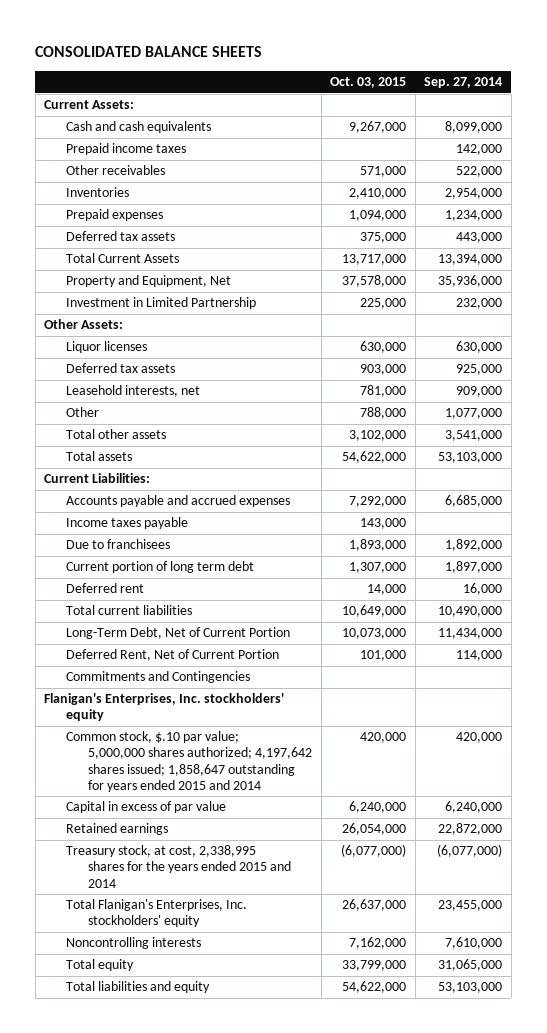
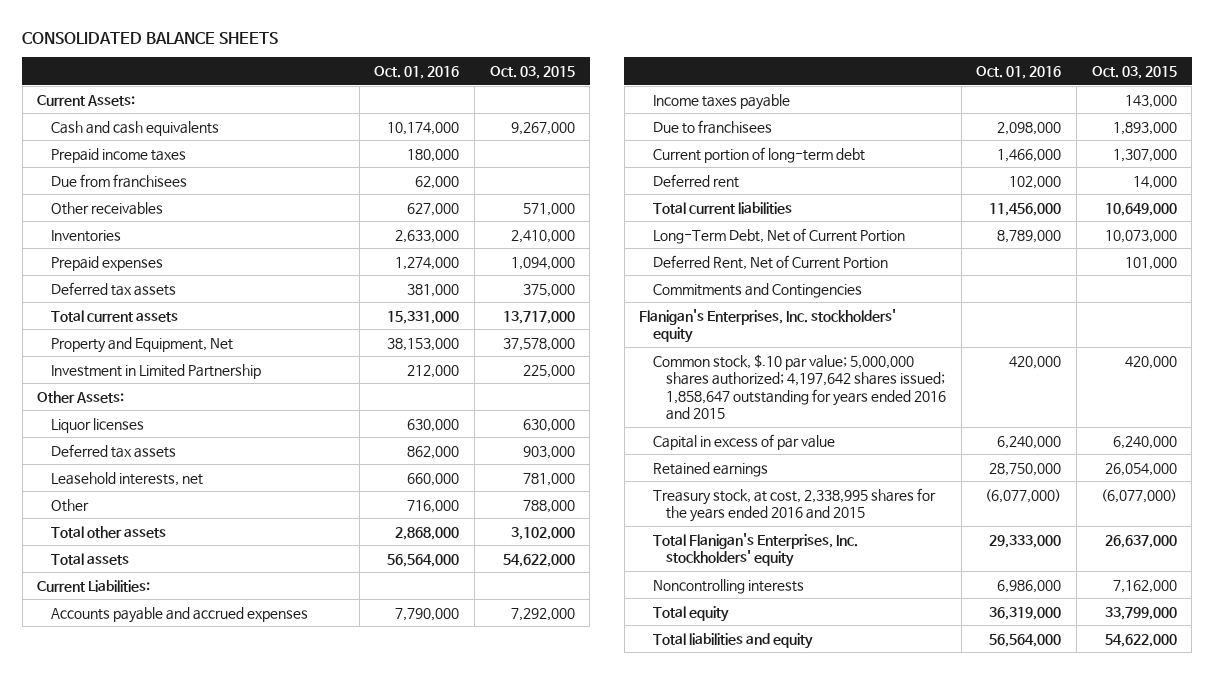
- | Oct. 03, 2015 | Sep. 27, 2014
+ | Oct. 01, 2016 | Oct. 03, 2015
+ Due from franchisees | 62,000 |
- Total Current Assets | 13,717,000 | 13,394,000
+ Total current assets | 15,331,000 | 13,717,000
- Current portion of long term debt | 1,307,000 | 1,897,000
+ Current portion of long-term debt | 1,466,000 | 1,307,000
- Common stock, $.10 par value; 5,000,000 shares authorized; 4,197,642 shares issued; 1,858,647 outstanding for years ended 2015 and 2014 | 420,000 | 420,000
+ Common stock, $.10 par value; 5,000,000 shares authorized; 4,197,642 shares issued; 1,858,647 outstanding for years ended 2016 and 2015 | 420,000 | 420,000
- Treasury stock, at cost, 2,338,995 shares for the years ended 2015 and 2014 | (6,077,000) | (6,077,000)
+ Treasury stock, at cost, 2,338,995 shares for the years ended 2016 and 2015 | (6,077,000) | (6,077,000)

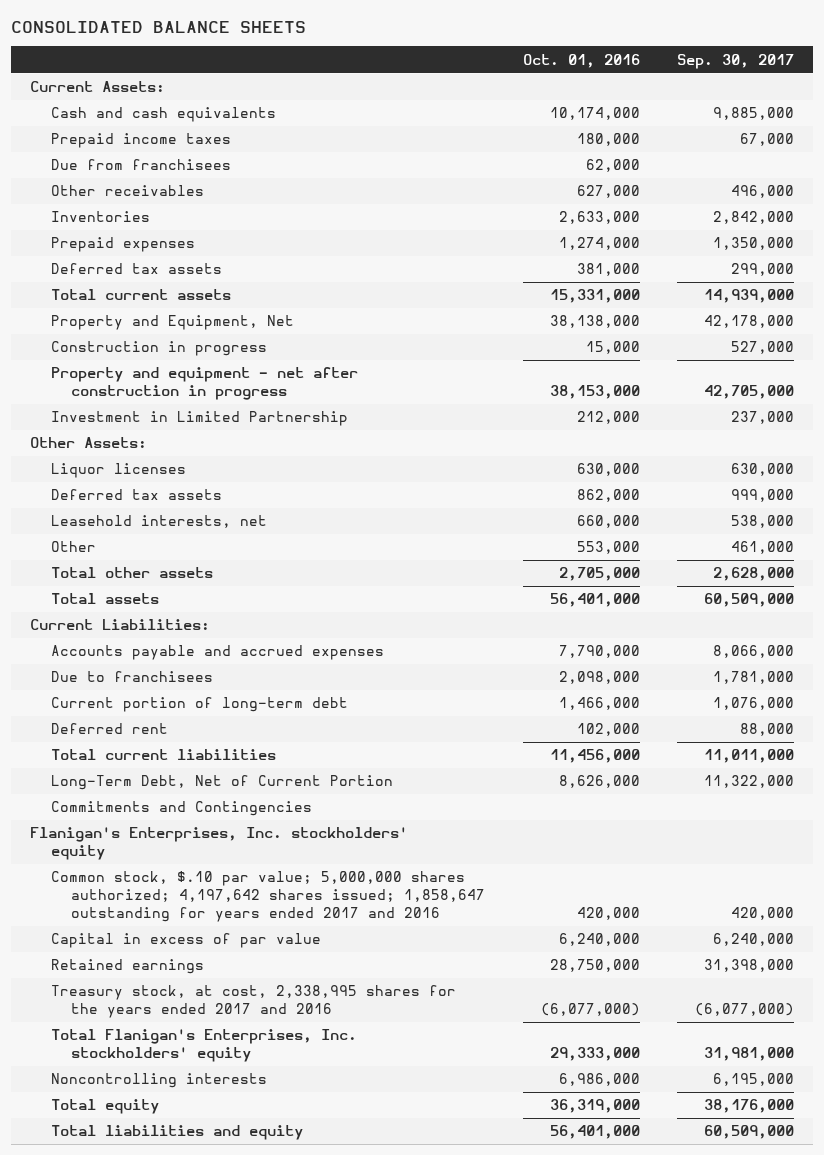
- | Oct. 01, 2016 | Oct. 03, 2015
+ | Oct. 01, 2016 | Sep. 30, 2017
- Property and Equipment, Net | 38,153,000 | 37,578,000
+ Property and Equipment, Net | 38,138,000 | 42,178,000
+ Construction in progress | 15,000 | 527,000
+ Property and equipment - net after construction in progress | 38,153,000 | 42,705,000
- Other | 716,000 | 788,000
- Total other assets | 2,868,000 | 3,102,000
- Total assets | 56,564,000 | 54,622,000
+ Other | 553,000 | 461,000
+ Total other assets | 2,705,000 | 2,628,000
+ Total assets | 56,401,000 | 60,509,000
- Income taxes payable | | 143,000
- Long-Term Debt, Net of Current Portion | 8,789,000 | 10,073,000
- Deferred Rent, Net of Current Portion | | 101,000
+ Long-Term Debt, Net of Current Portion | 8,626,000 | 11,322,000
- Common stock, $.10 par value; 5,000,000 shares authorized; 4,197,642 shares issued; 1,858,647 outstanding for years ended 2016 and 2015 | 420,000 | 420,000
+ Common stock, $.10 par value; 5,000,000 shares authorized; 4,197,642 shares issued; 1,858,647 outstanding for years ended 2017 and 2016 | 420,000 | 420,000
- Treasury stock, at cost, 2,338,995 shares for the years ended 2016 and 2015 | (6,077,000) | (6,077,000)
+ Treasury stock, at cost, 2,338,995 shares for the years ended 2017 and 2016 | (6,077,000) | (6,077,000)
- Total liabilities and equity | 56,564,000 | 54,622,000
+ Total liabilities and equity | 56,401,000 | 60,509,000

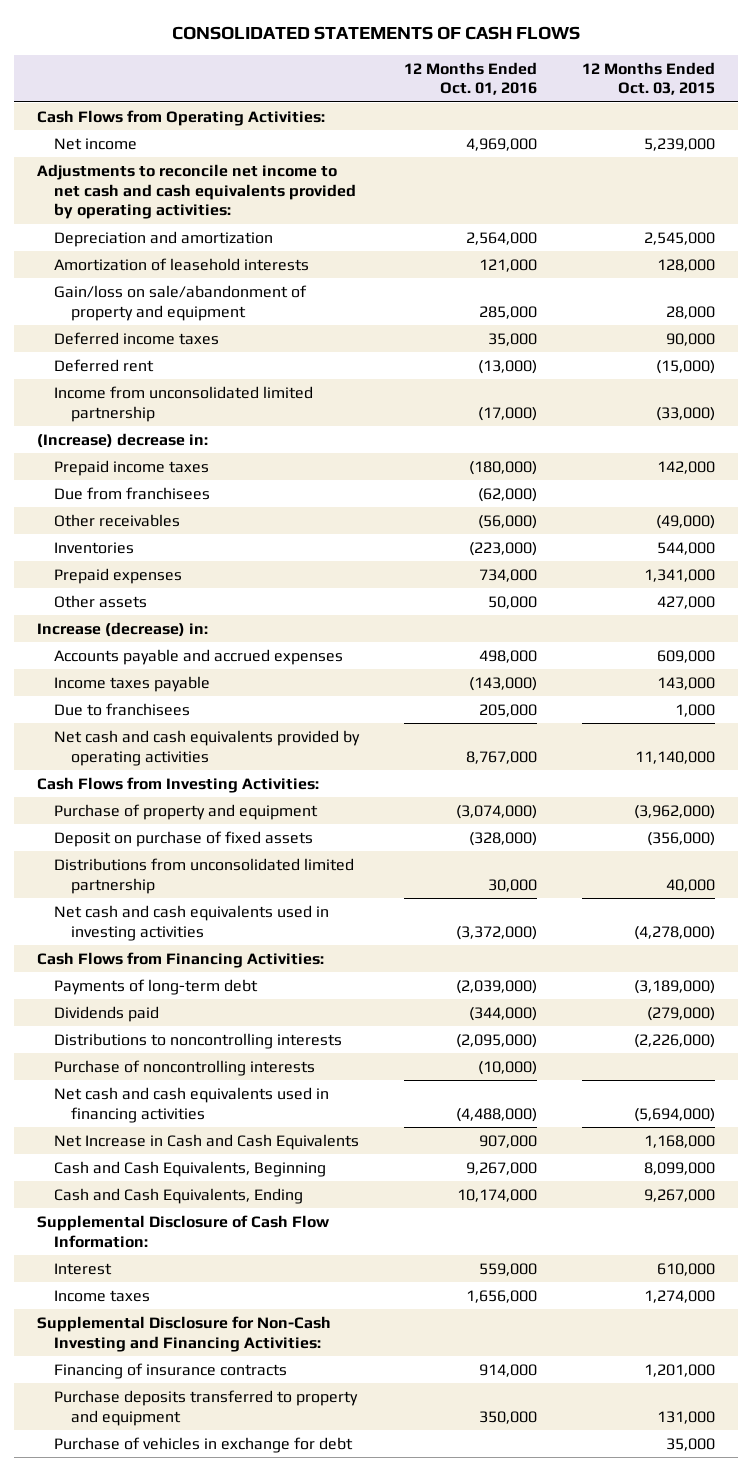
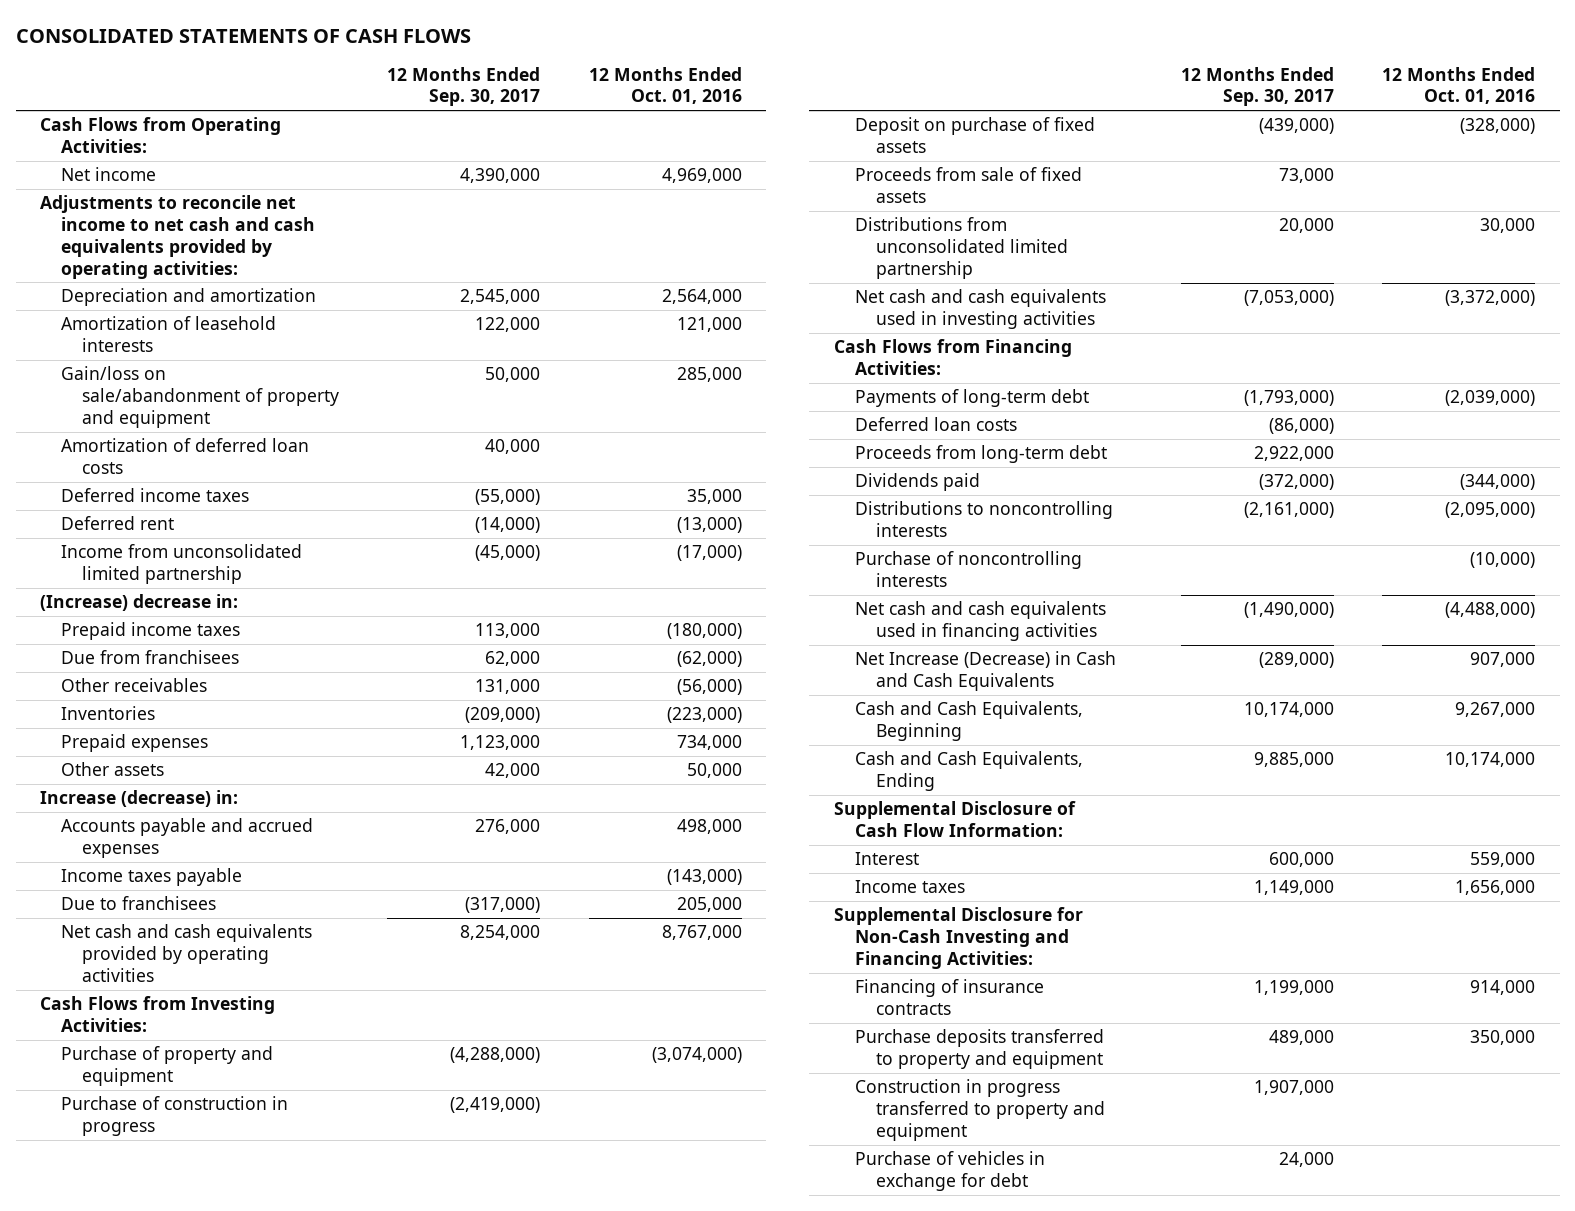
- | 12 Months Ended Oct. 01, 2016 | 12 Months Ended Oct. 03, 2015
+ | 12 Months Ended Sep. 30, 2017 | 12 Months Ended Oct. 01, 2016
+ Amortization of deferred loan costs | 40,000 |
+ Purchase of construction in progress | (2,419,000) |
+ Proceeds from sale of fixed assets | 73,000 |
+ Deferred loan costs | (86,000) |
+ Proceeds from long-term debt | 2,922,000 |
- Net Increase in Cash and Cash Equivalents | 907,000 | 1,168,000
+ Net Increase (Decrease) in Cash and Cash Equivalents | (289,000) | 907,000
+ Construction in progress transferred to property and equipment | 1,907,000 |

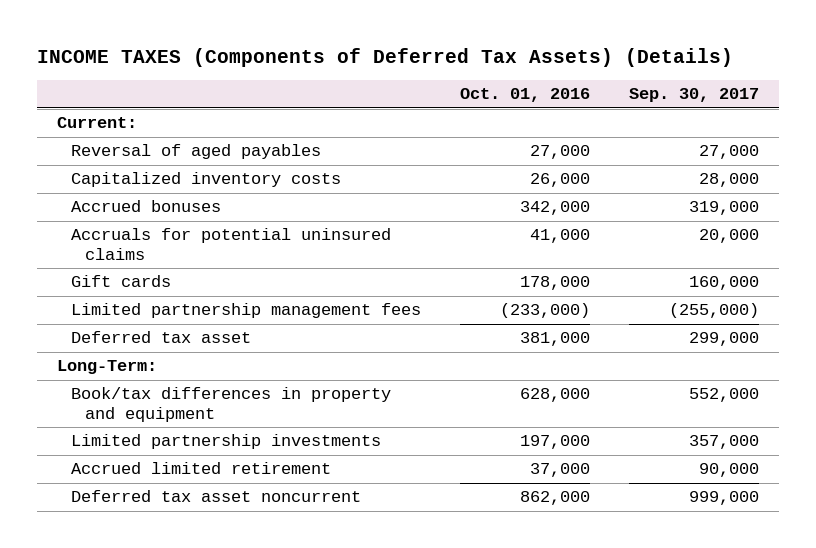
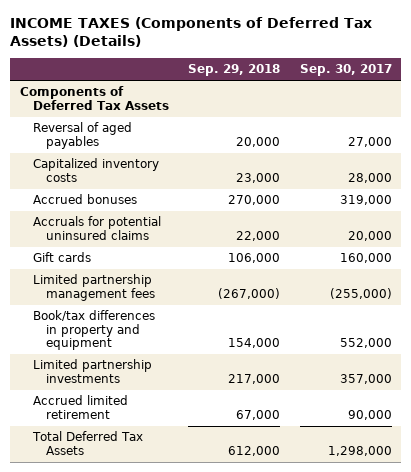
- | Oct. 01, 2016 | Sep. 30, 2017
+ | Sep. 29, 2018 | Sep. 30, 2017
- Current:
+ Components of Deferred Tax Assets
- Deferred tax asset | 381,000 | 299,000
- Long-Term:
- Deferred tax asset noncurrent | 862,000 | 999,000
+ Total Deferred Tax Assets | 612,000 | 1,298,000

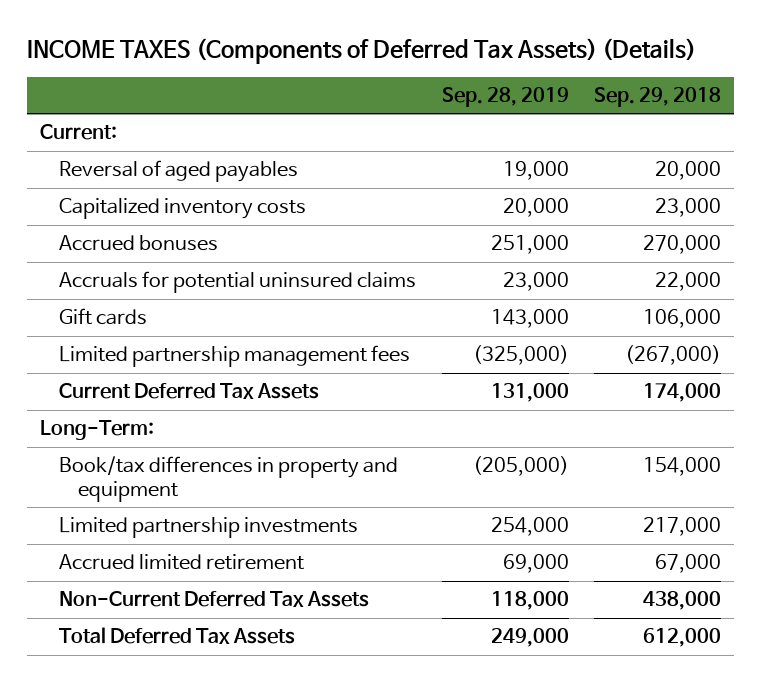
- | Sep. 29, 2018 | Sep. 30, 2017
+ | Sep. 28, 2019 | Sep. 29, 2018
- Components of Deferred Tax Assets
+ Current:
+ Current Deferred Tax Assets | 131,000 | 174,000
+ Long-Term:
+ Non-Current Deferred Tax Assets | 118,000 | 438,000

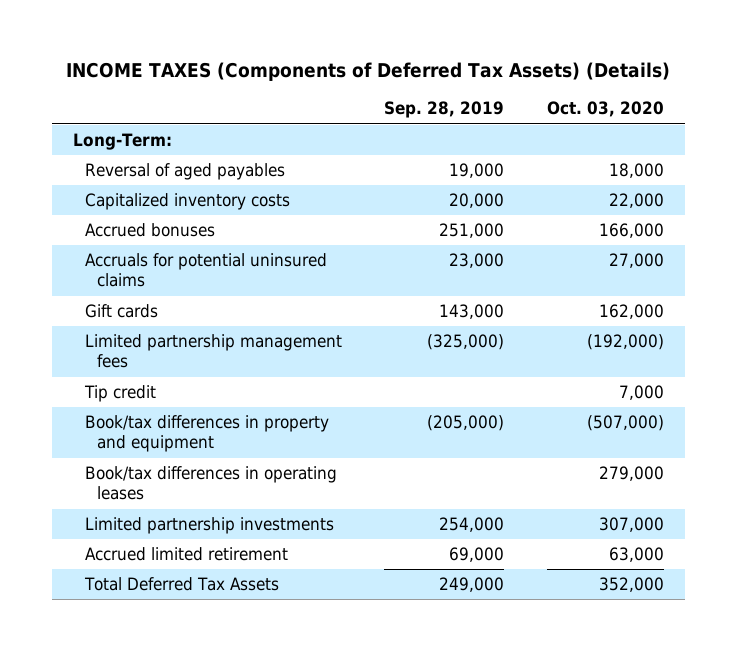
- | Sep. 28, 2019 | Sep. 29, 2018
+ | Sep. 28, 2019 | Oct. 03, 2020
- Current:
moved up: Long-Term:
- Current Deferred Tax Assets | 131,000 | 174,000
+ Tip credit | | 7,000
+ Book/tax differences in operating leases | | 279,000
- Non-Current Deferred Tax Assets | 118,000 | 438,000

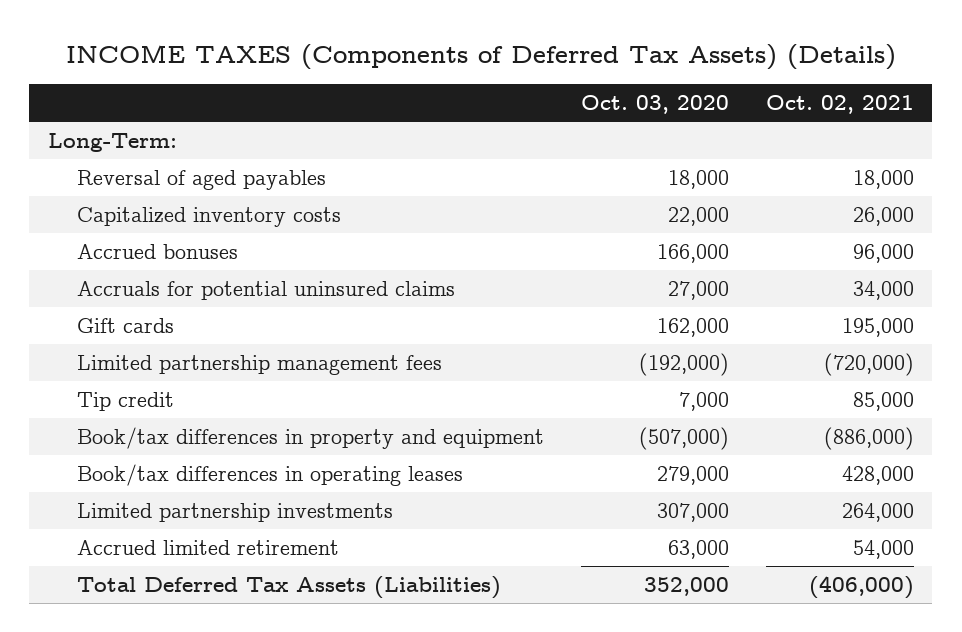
- | Sep. 28, 2019 | Oct. 03, 2020
+ | Oct. 03, 2020 | Oct. 02, 2021
- Total Deferred Tax Assets | 249,000 | 352,000
+ Total Deferred Tax Assets (Liabilities) | 352,000 | (406,000)

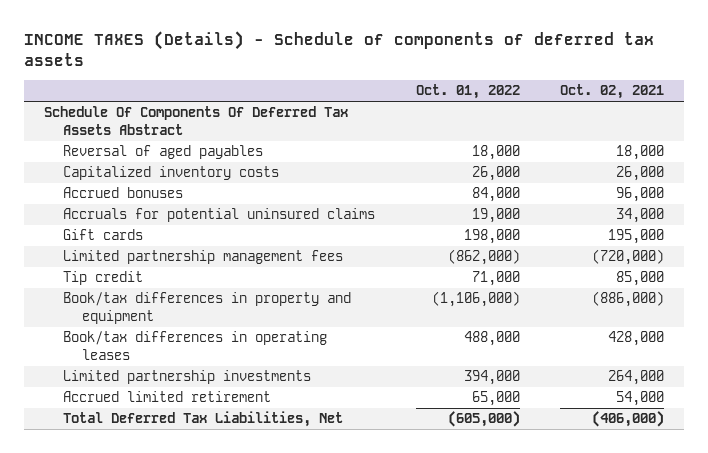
- INCOME TAXES (Components of Deferred Tax Assets) (Details)
+ INCOME TAXES (Details) - Schedule of components of deferred tax assets
- | Oct. 03, 2020 | Oct. 02, 2021
+ | Oct. 01, 2022 | Oct. 02, 2021
- Long-Term:
+ Schedule Of Components Of Deferred Tax Assets Abstract
- Total Deferred Tax Assets (Liabilities) | 352,000 | (406,000)
+ Total Deferred Tax Liabilities, Net | (605,000) | (406,000)

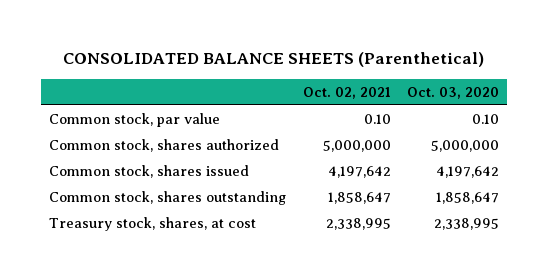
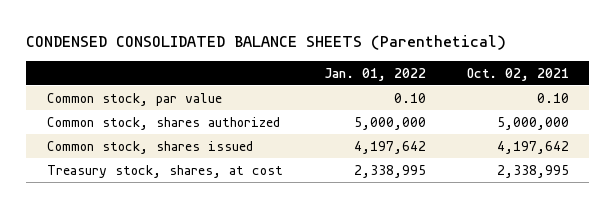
- CONSOLIDATED BALANCE SHEETS (Parenthetical)
+ CONDENSED CONSOLIDATED BALANCE SHEETS (Parenthetical)
- | Oct. 02, 2021 | Oct. 03, 2020
+ | Jan. 01, 2022 | Oct. 02, 2021
- Common stock, shares outstanding | 1,858,647 | 1,858,647

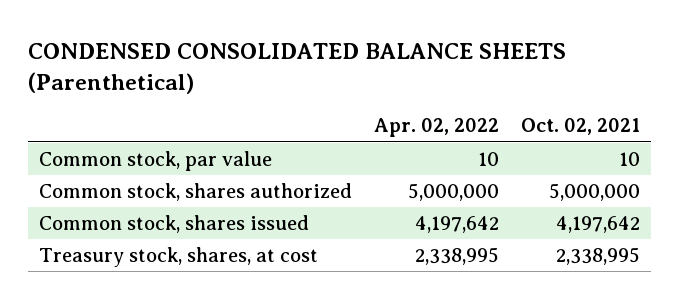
- | Jan. 01, 2022 | Oct. 02, 2021
+ | Apr. 02, 2022 | Oct. 02, 2021
- Common stock, par value | 0.10 | 0.10
+ Common stock, par value | 10 | 10

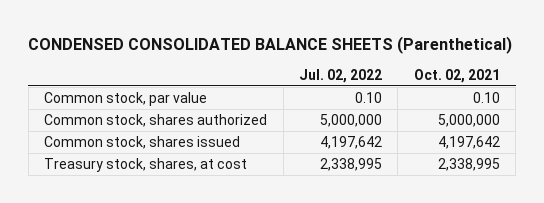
- | Apr. 02, 2022 | Oct. 02, 2021
+ | Jul. 02, 2022 | Oct. 02, 2021
- Common stock, par value | 10 | 10
+ Common stock, par value | 0.10 | 0.10

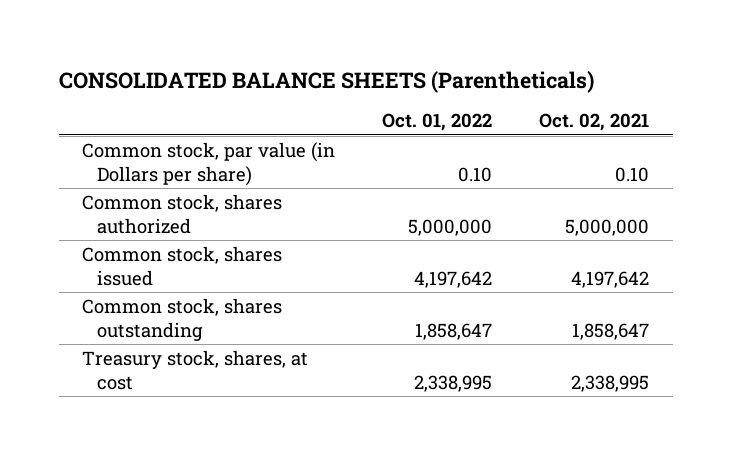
- CONDENSED CONSOLIDATED BALANCE SHEETS (Parenthetical)
+ CONSOLIDATED BALANCE SHEETS (Parentheticals)
- | Jul. 02, 2022 | Oct. 02, 2021
+ | Oct. 01, 2022 | Oct. 02, 2021
- Common stock, par value | 0.10 | 0.10
+ Common stock, par value (in Dollars per share) | 0.10 | 0.10
+ Common stock, shares outstanding | 1,858,647 | 1,858,647

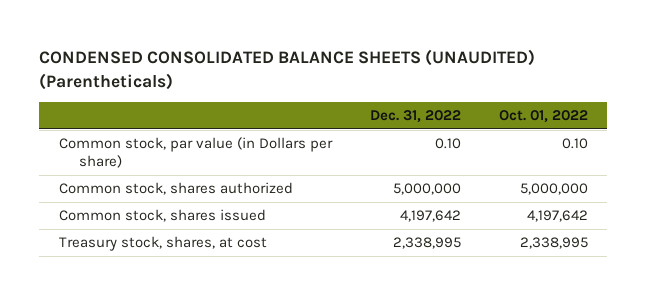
- CONSOLIDATED BALANCE SHEETS (Parentheticals)
+ CONDENSED CONSOLIDATED BALANCE SHEETS (UNAUDITED) (Parentheticals)
- | Oct. 01, 2022 | Oct. 02, 2021
+ | Dec. 31, 2022 | Oct. 01, 2022
- Common stock, shares outstanding | 1,858,647 | 1,858,647

